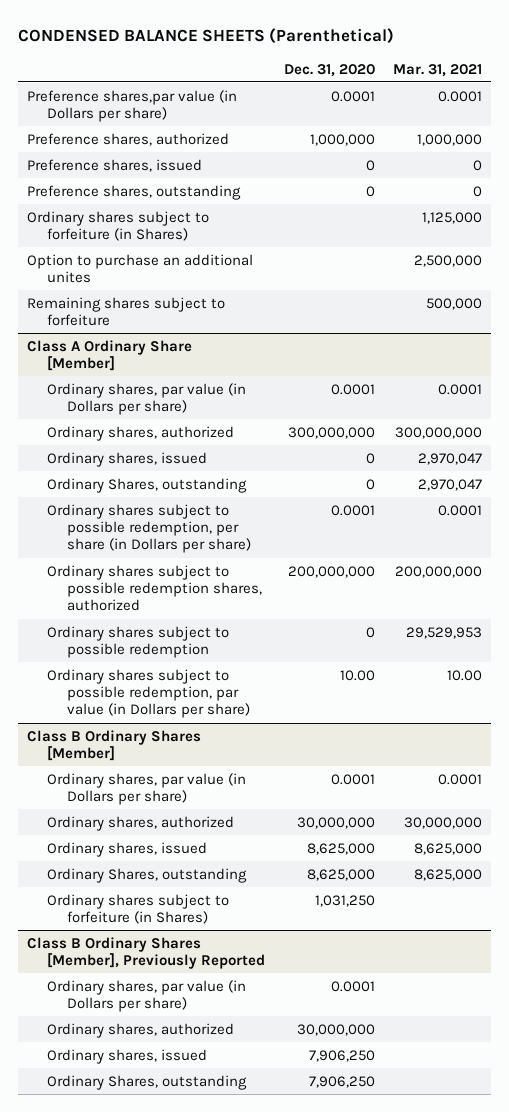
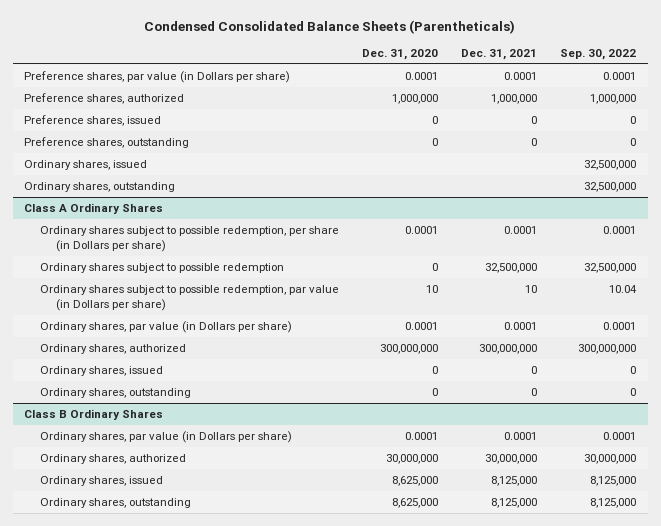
- CONDENSED BALANCE SHEETS (Parenthetical)
+ Condensed Consolidated Balance Sheets (Parentheticals)
- | Dec. 31, 2020 | Mar. 31, 2021
+ | Dec. 31, 2020 | Dec. 31, 2021 | Sep. 30, 2022
- Preference shares,par value (in Dollars per share) | 0.0001 | 0.0001
+ Preference shares, par value (in Dollars per share) | 0.0001 | 0.0001 | 0.0001
- Ordinary shares subject to forfeiture (in Shares) | | 1,125,000
- Option to purchase an additional unites | | 2,500,000
- Remaining shares subject to forfeiture | | 500,000
- Class A Ordinary Share [Member]
+ Ordinary shares, issued | | | 32,500,000
+ Ordinary shares, outstanding | | | 32,500,000
+ Class A Ordinary Shares
+ Ordinary shares subject to possible redemption, per share (in Dollars per share) | 0.0001 | 0.0001 | 0.0001
+ Ordinary shares subject to possible redemption | 0 | 32,500,000 | 32,500,000
+ Ordinary shares subject to possible redemption, par value (in Dollars per share) | 10 | 10 | 10.04
- Ordinary Shares, outstanding | 0 | 2,970,047
- Ordinary shares subject to possible redemption, per share (in Dollars per share) | 0.0001 | 0.0001
- Ordinary shares subject to possible redemption shares, authorized | 200,000,000 | 200,000,000
- Ordinary shares subject to possible redemption | 0 | 29,529,953
- Ordinary shares subject to possible redemption, par value (in Dollars per share) | 10.00 | 10.00
- Class B Ordinary Shares [Member]
+ Ordinary shares, outstanding | 0 | 0 | 0
+ Class B Ordinary Shares
- Ordinary Shares, outstanding | 8,625,000 | 8,625,000
- Ordinary shares subject to forfeiture (in Shares) | 1,031,250 |
- Class B Ordinary Shares [Member], Previously Reported
- Ordinary shares, par value (in Dollars per share) | 0.0001 |
- Ordinary shares, authorized | 30,000,000 |
- Ordinary shares, issued | 7,906,250 |
- Ordinary Shares, outstanding | 7,906,250 |
+ Ordinary shares, outstanding | 8,625,000 | 8,125,000 | 8,125,000

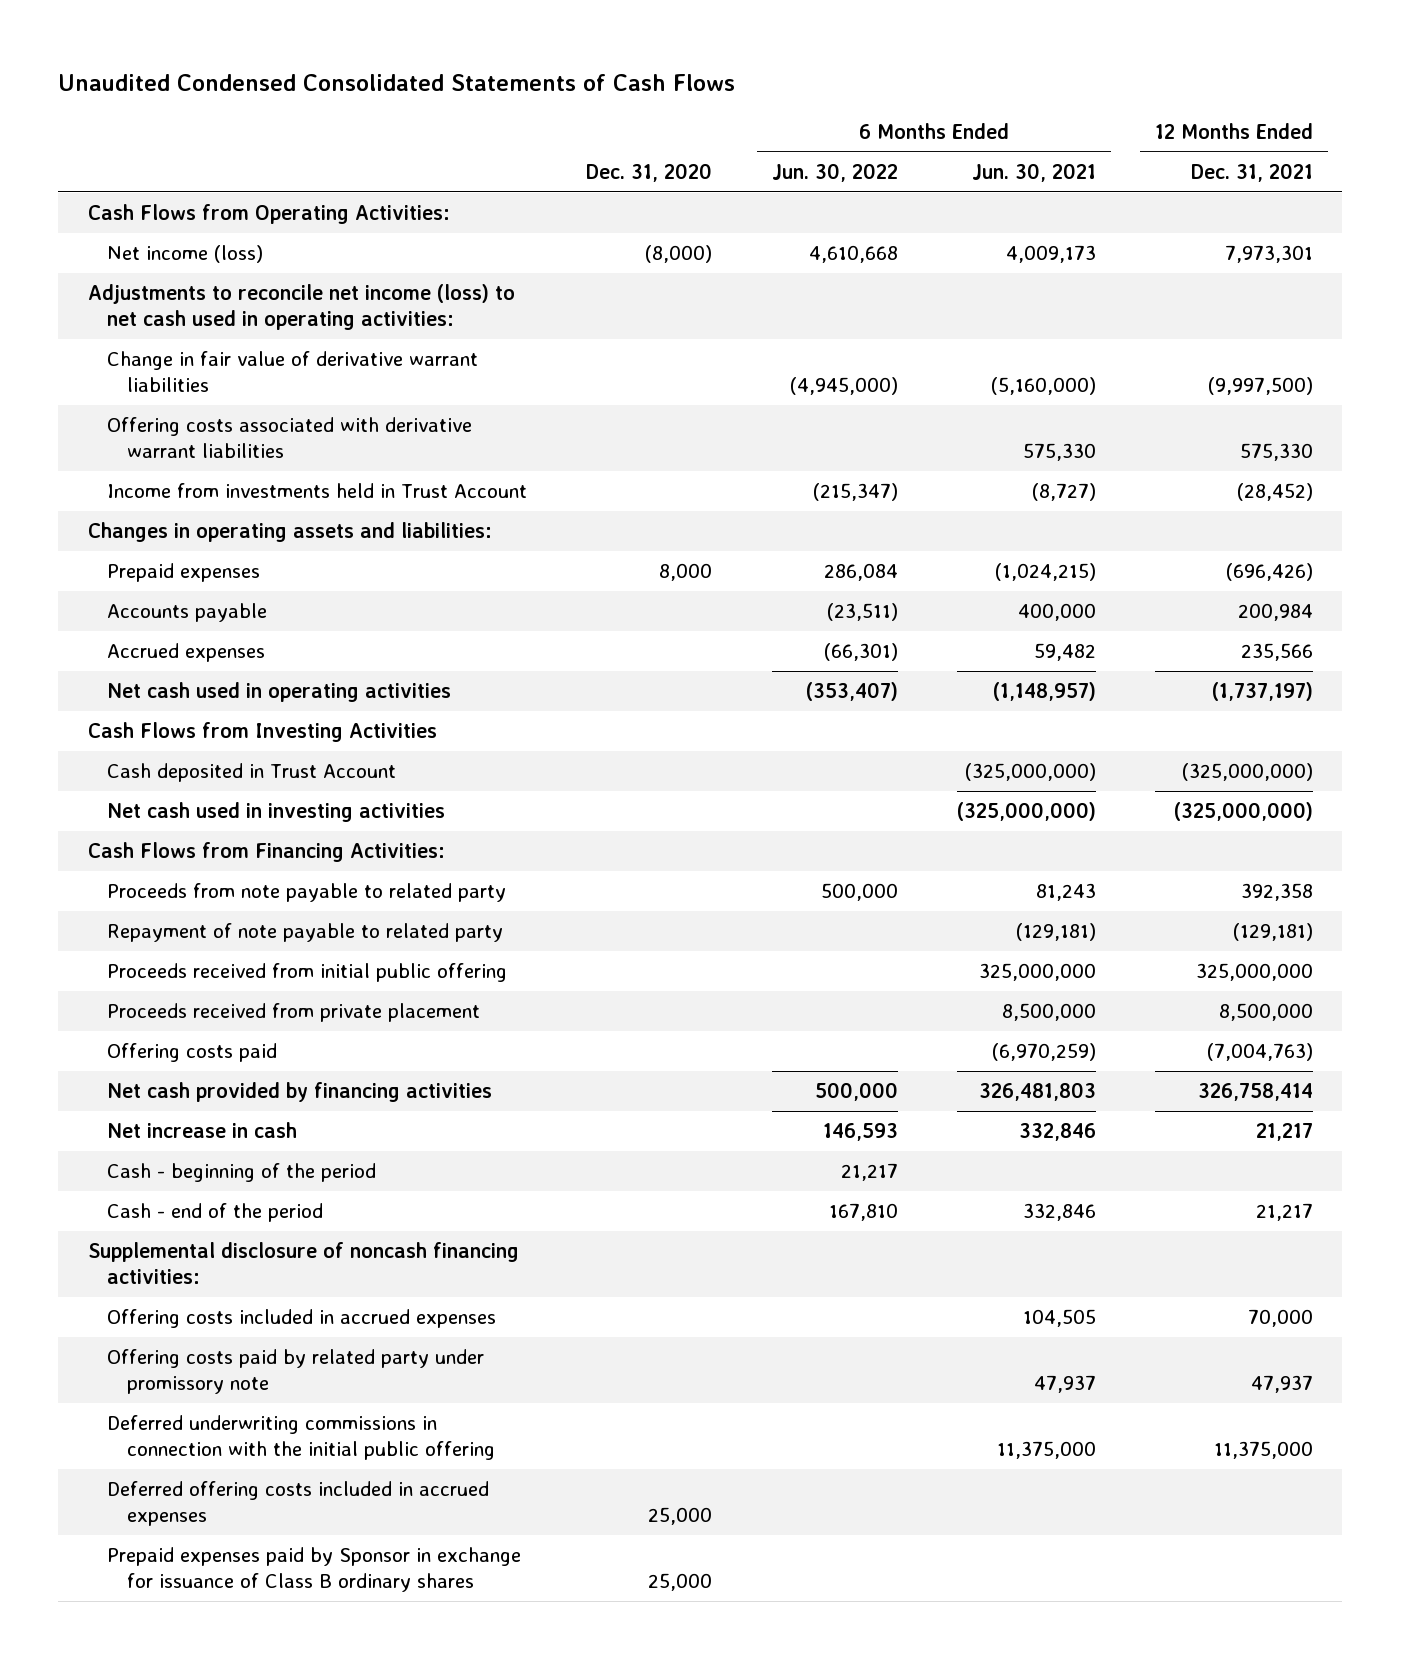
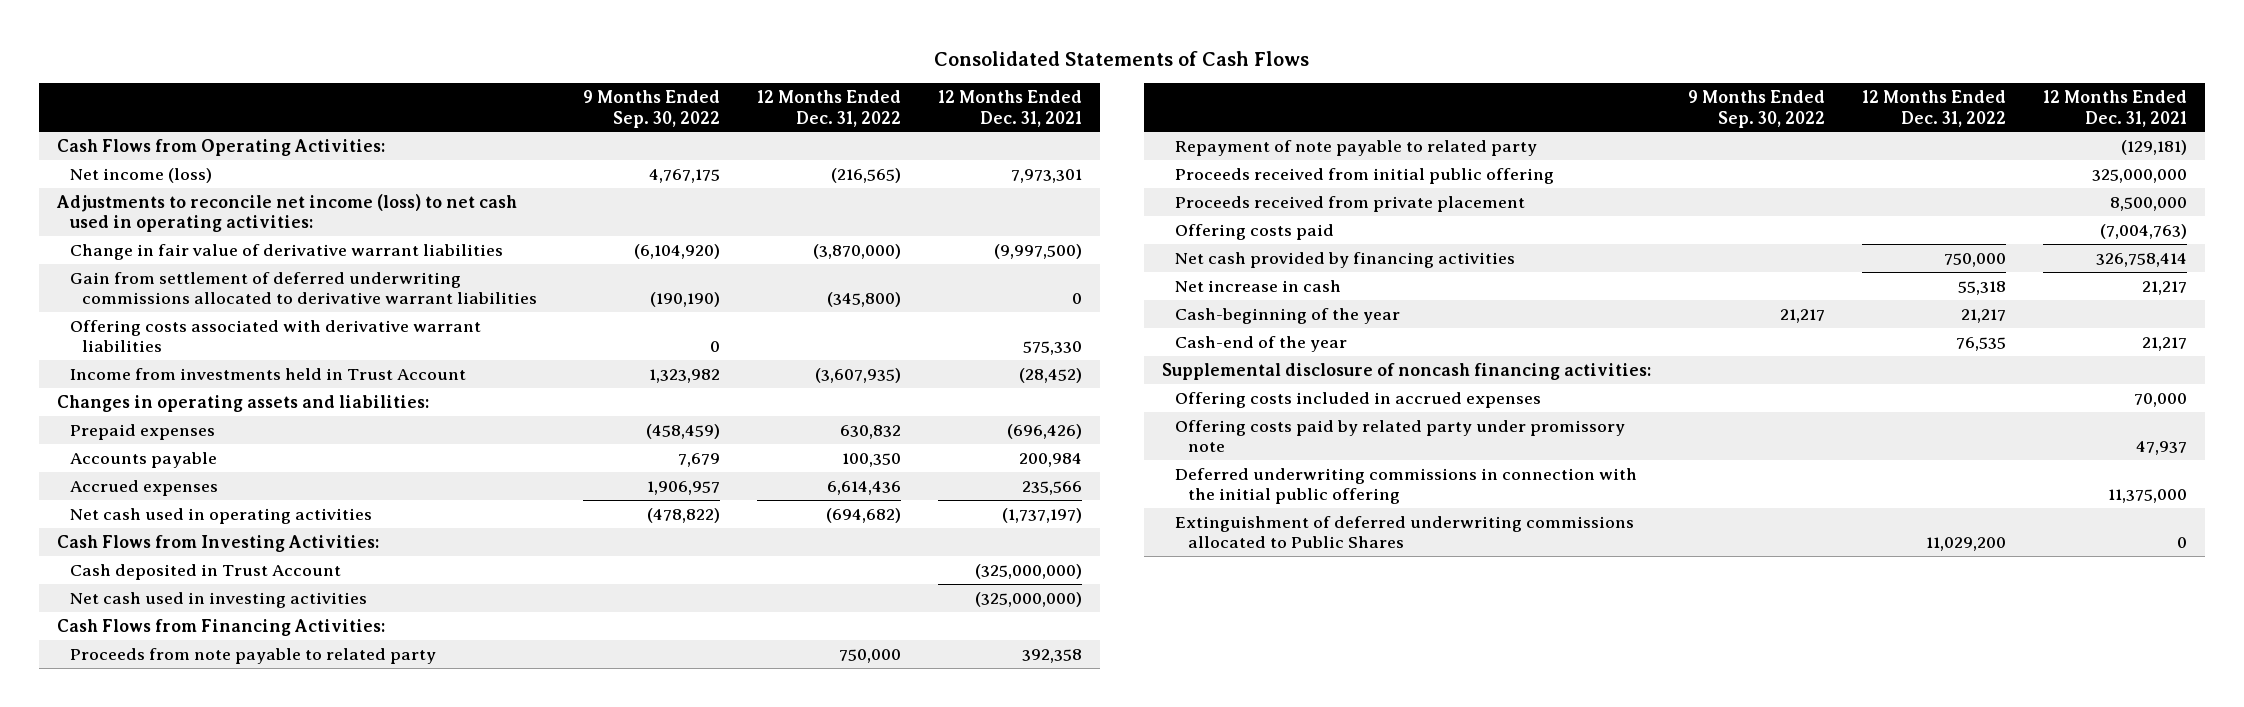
- Unaudited Condensed Consolidated Statements of Cash Flows
+ Consolidated Statements of Cash Flows
- | Dec. 31, 2020 | 6 Months Ended Jun. 30, 2022 | 6 Months Ended Jun. 30, 2021 | 12 Months Ended Dec. 31, 2021
+ | 9 Months Ended Sep. 30, 2022 | 12 Months Ended Dec. 31, 2022 | 12 Months Ended Dec. 31, 2021
+ Gain from settlement of deferred underwriting commissions allocated to derivative warrant liabilities | (190,190) | (345,800) | 0
- Cash Flows from Investing Activities
+ Cash Flows from Investing Activities:
- Cash - beginning of the period | | 21,217 | |
- Cash - end of the period | | 167,810 | 332,846 | 21,217
+ Cash-beginning of the year | 21,217 | 21,217 |
+ Cash-end of the year | | 76,535 | 21,217
- Deferred offering costs included in accrued expenses | 25,000 | | |
- Prepaid expenses paid by Sponsor in exchange for issuance of Class B ordinary shares | 25,000 | | |
+ Extinguishment of deferred underwriting commissions allocated to Public Shares | | 11,029,200 | 0

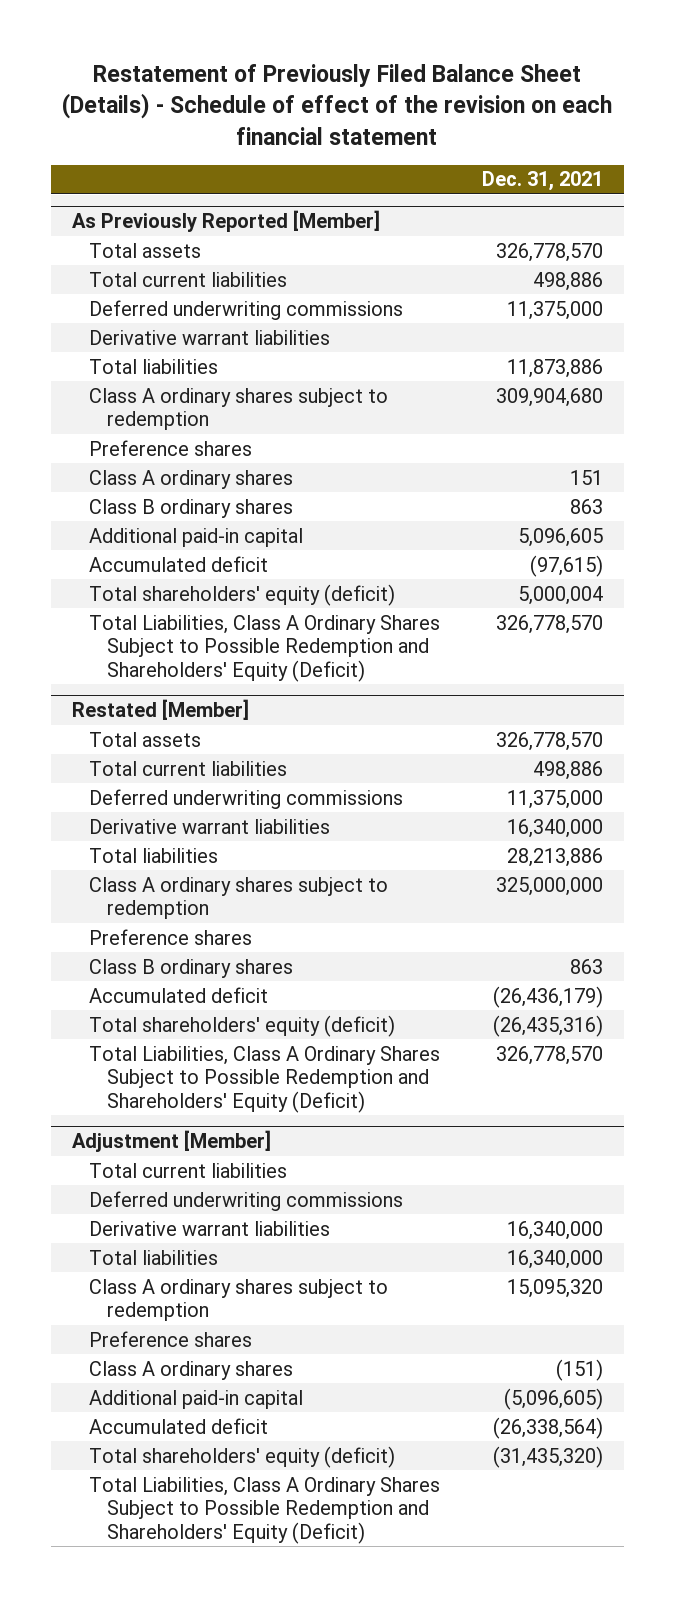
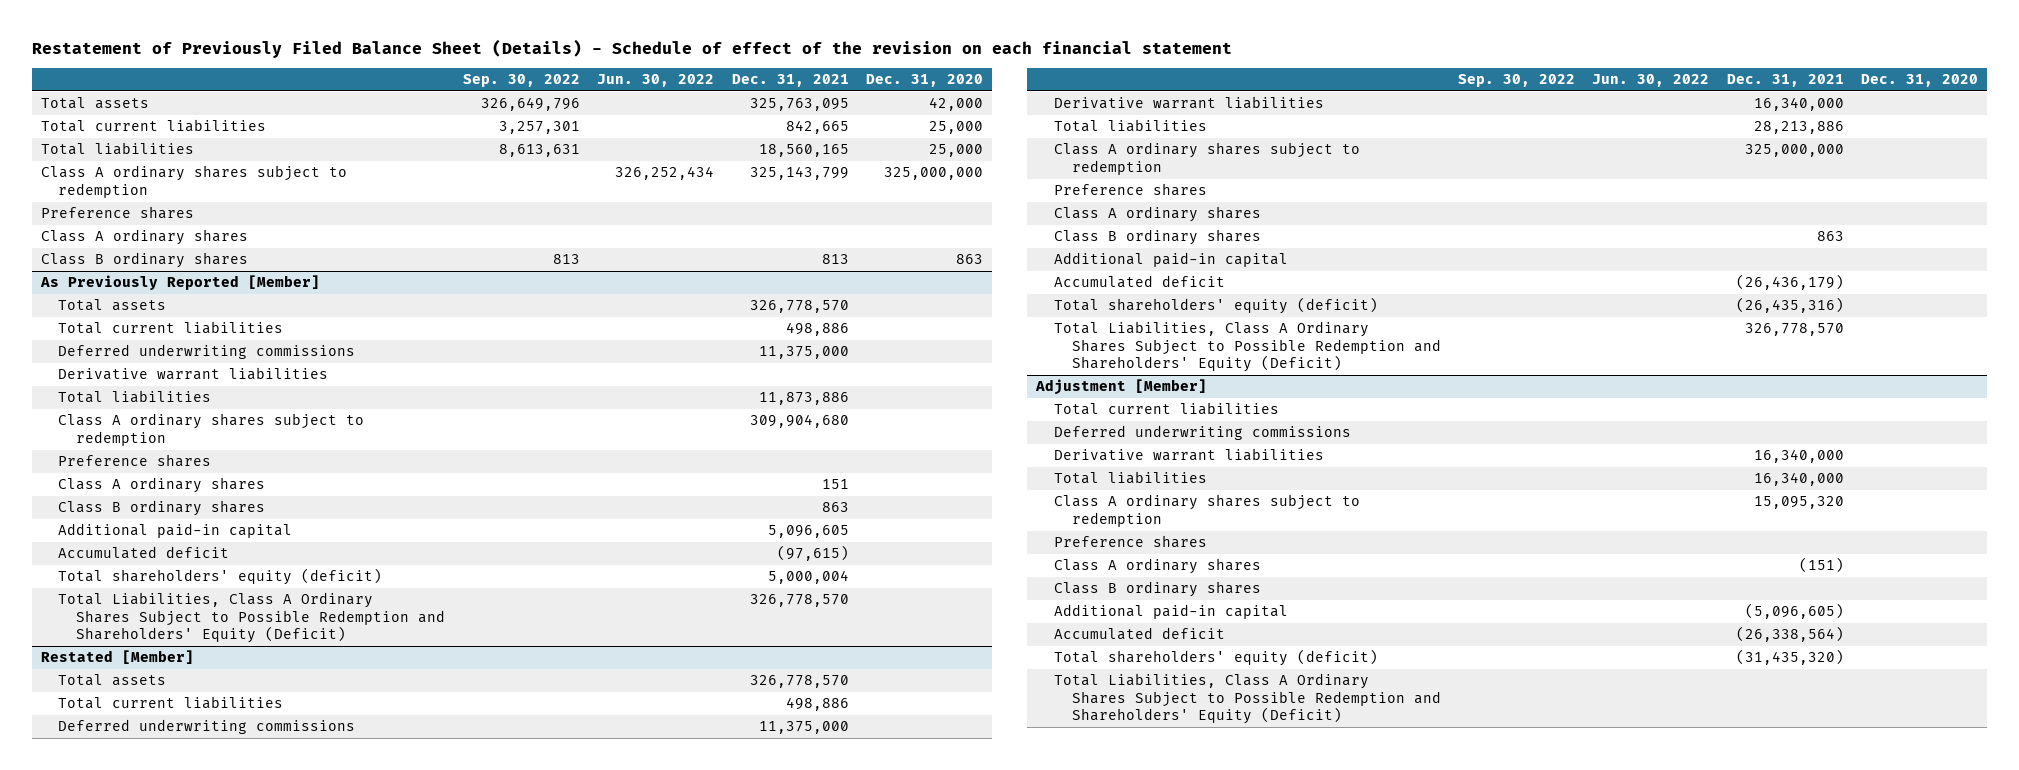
- | Dec. 31, 2021
+ | Sep. 30, 2022 | Jun. 30, 2022 | Dec. 31, 2021 | Dec. 31, 2020
+ Total assets | 326,649,796 | | 325,763,095 | 42,000
+ Total current liabilities | 3,257,301 | | 842,665 | 25,000
+ Total liabilities | 8,613,631 | | 18,560,165 | 25,000
+ Class A ordinary shares subject to redemption | | 326,252,434 | 325,143,799 | 325,000,000
+ Preference shares
+ Class A ordinary shares
+ Class B ordinary shares | 813 | | 813 | 863
@ Restated [Member]
+ Class A ordinary shares
+ Additional paid-in capital
@ Adjustment [Member]
+ Class B ordinary shares

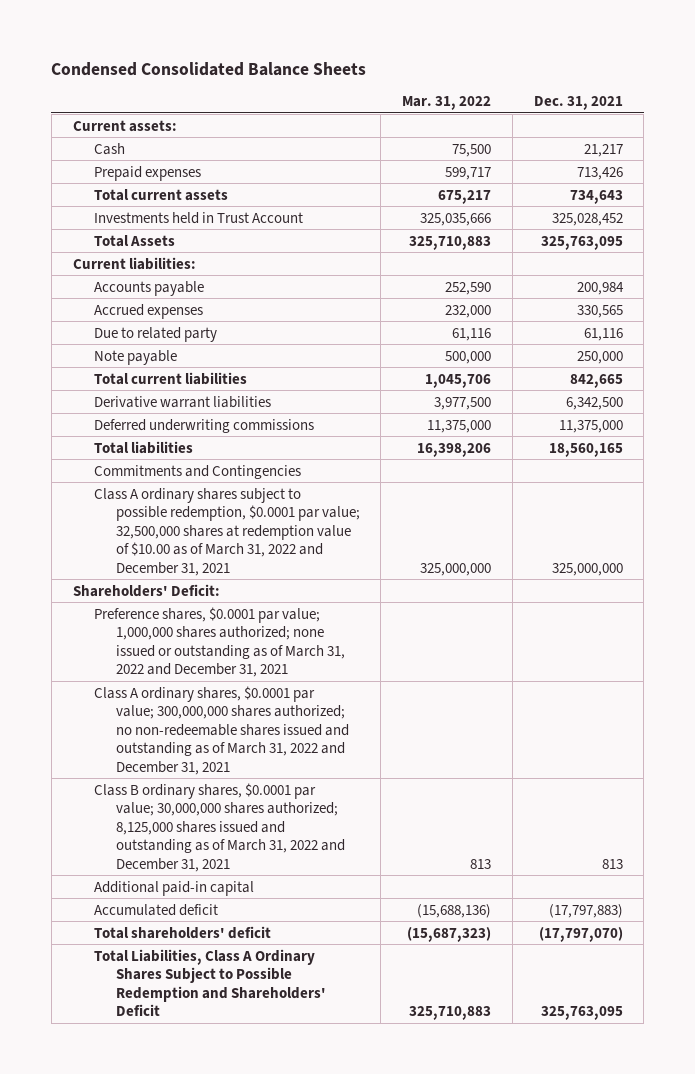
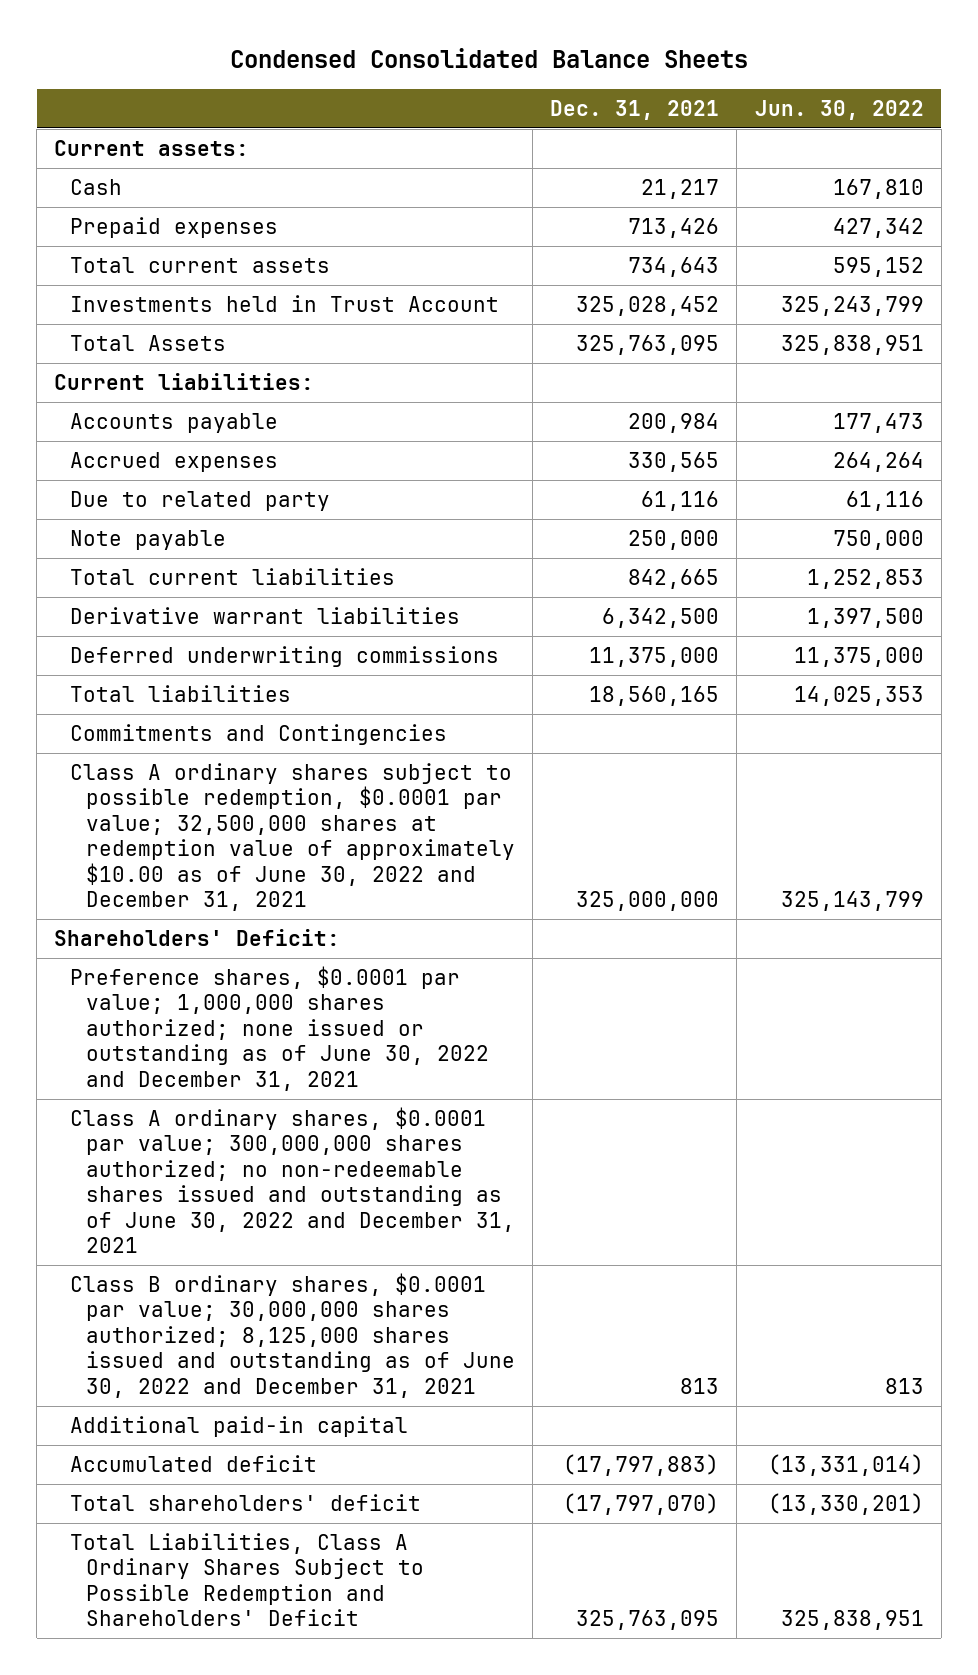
- | Mar. 31, 2022 | Dec. 31, 2021
+ | Dec. 31, 2021 | Jun. 30, 2022
- Class A ordinary shares subject to possible redemption, $0.0001 par value; 32,500,000 shares at redemption value of $10.00 as of March 31, 2022 and December 31, 2021 | 325,000,000 | 325,000,000
+ Class A ordinary shares subject to possible redemption, $0.0001 par value; 32,500,000 shares at redemption value of approximately $10.00 as of June 30, 2022 and December 31, 2021 | 325,000,000 | 325,143,799
- Preference shares, $0.0001 par value; 1,000,000 shares authorized; none issued or outstanding as of March 31, 2022 and December 31, 2021
- Class A ordinary shares, $0.0001 par value; 300,000,000 shares authorized; no non-redeemable shares issued and outstanding as of March 31, 2022 and December 31, 2021
- Class B ordinary shares, $0.0001 par value; 30,000,000 shares authorized; 8,125,000 shares issued and outstanding as of March 31, 2022 and December 31, 2021 | 813 | 813
+ Preference shares, $0.0001 par value; 1,000,000 shares authorized; none issued or outstanding as of June 30, 2022 and December 31, 2021
+ Class A ordinary shares, $0.0001 par value; 300,000,000 shares authorized; no non-redeemable shares issued and outstanding as of June 30, 2022 and December 31, 2021
+ Class B ordinary shares, $0.0001 par value; 30,000,000 shares authorized; 8,125,000 shares issued and outstanding as of June 30, 2022 and December 31, 2021 | 813 | 813

